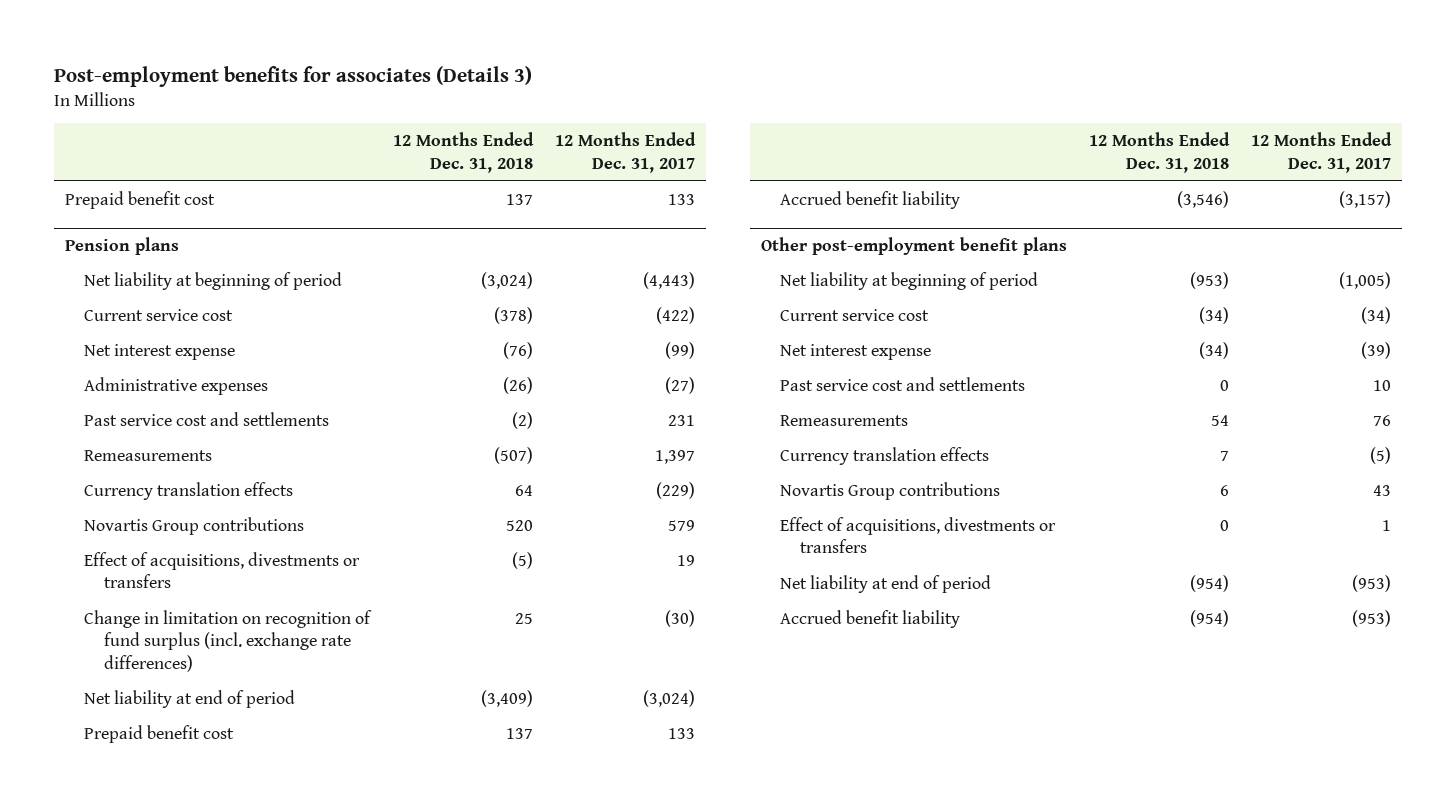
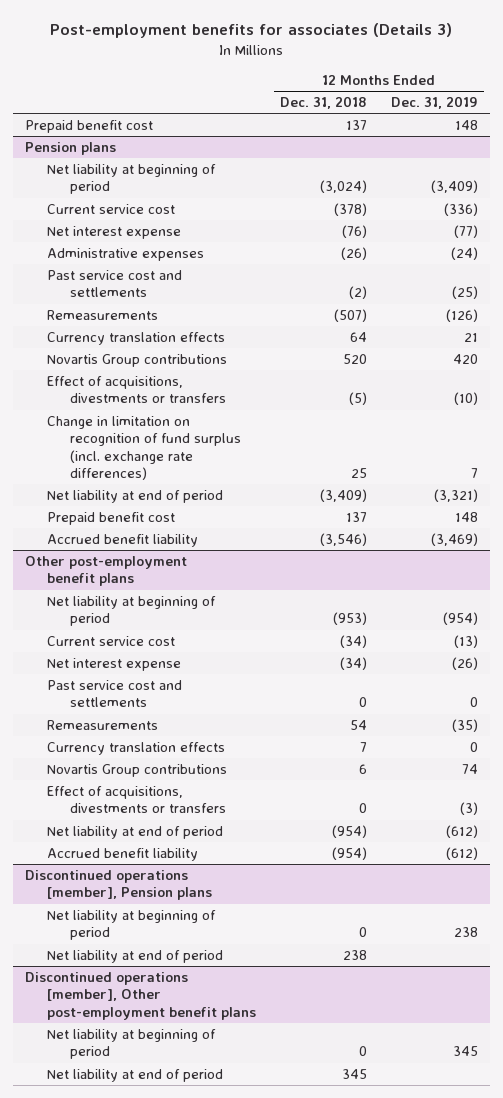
- | 12 Months Ended Dec. 31, 2018 | 12 Months Ended Dec. 31, 2017
+ | 12 Months Ended Dec. 31, 2018 | 12 Months Ended Dec. 31, 2019
+ Discontinued operations [member], Pension plans
+ Net liability at beginning of period | 0 | 238
+ Net liability at end of period | 238 |
+ Discontinued operations [member], Other post-employment benefit plans
+ Net liability at beginning of period | 0 | 345
+ Net liability at end of period | 345 |

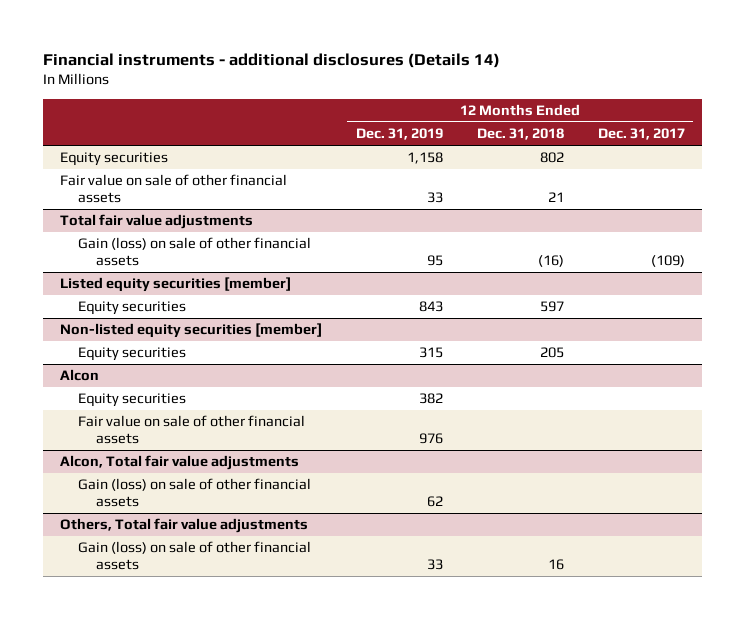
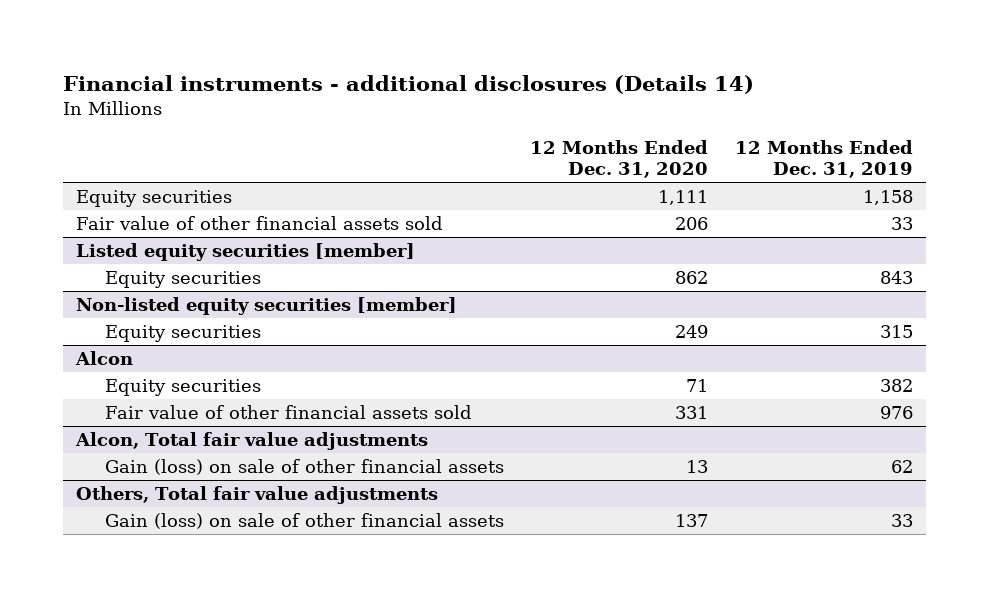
- | 12 Months Ended Dec. 31, 2019 | 12 Months Ended Dec. 31, 2018 | 12 Months Ended Dec. 31, 2017
+ | 12 Months Ended Dec. 31, 2020 | 12 Months Ended Dec. 31, 2019
- Fair value on sale of other financial assets | 33 | 21 |
- Total fair value adjustments
- Gain (loss) on sale of other financial assets | 95 | (16) | (109)
+ Fair value of other financial assets sold | 206 | 33
@ Alcon
- Fair value on sale of other financial assets | 976 | |
+ Fair value of other financial assets sold | 331 | 976

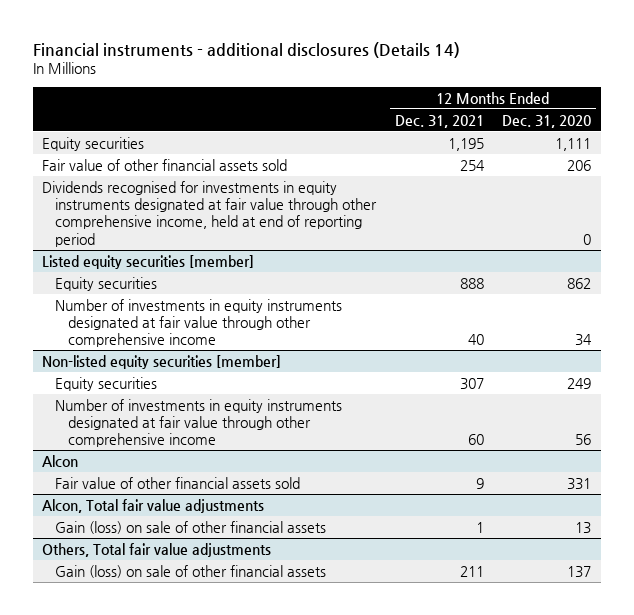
- | 12 Months Ended Dec. 31, 2020 | 12 Months Ended Dec. 31, 2019
+ | 12 Months Ended Dec. 31, 2021 | 12 Months Ended Dec. 31, 2020
+ Dividends recognised for investments in equity instruments designated at fair value through other comprehensive income, held at end of reporting period | | 0
@ Listed equity securities [member]
+ Number of investments in equity instruments designated at fair value through other comprehensive income | 40 | 34
@ Non-listed equity securities [member]
+ Number of investments in equity instruments designated at fair value through other comprehensive income | 60 | 56
@ Alcon
- Equity securities | 71 | 382

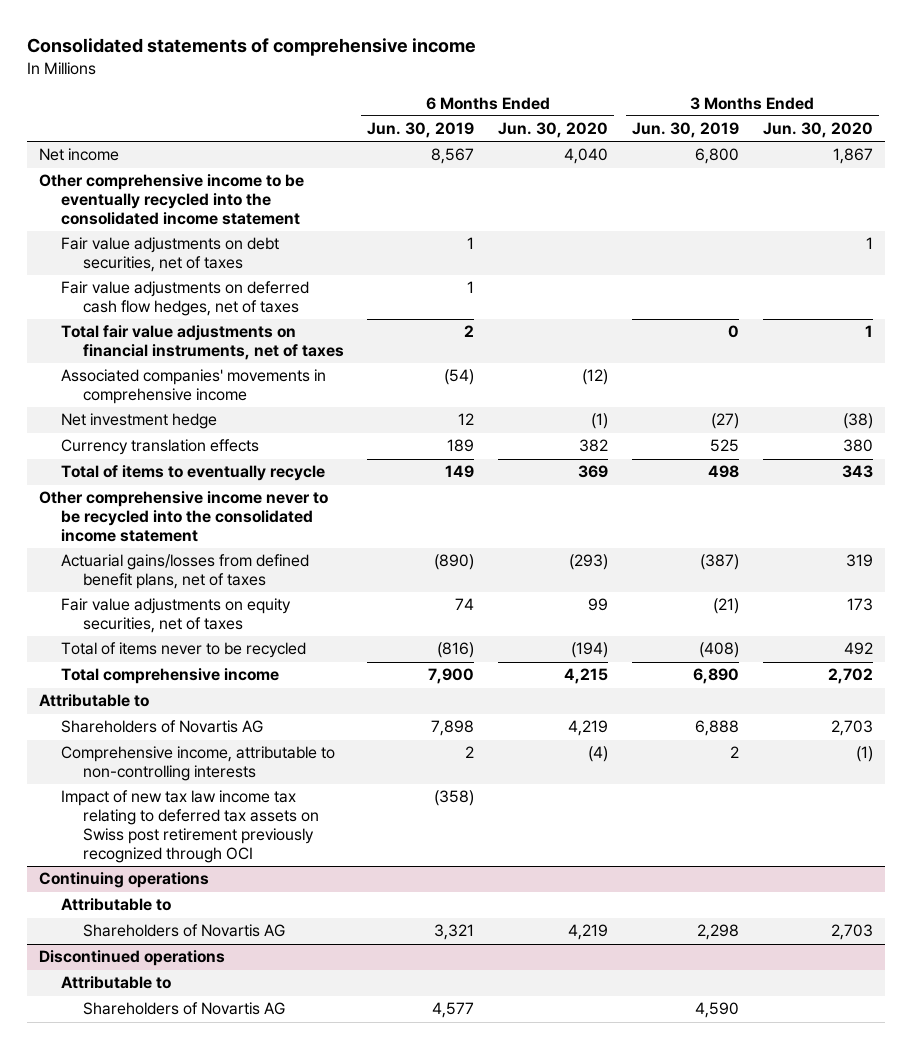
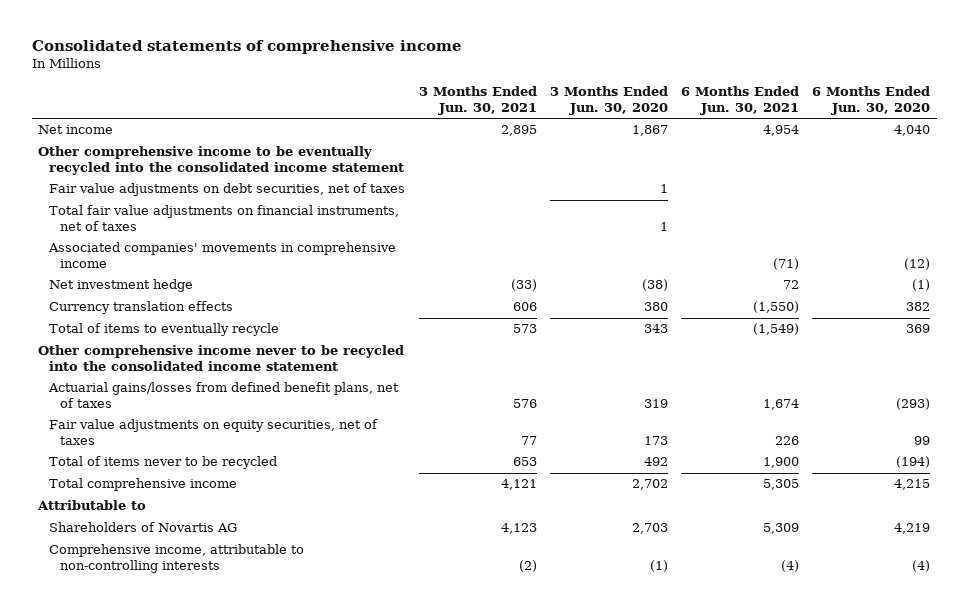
- | 6 Months Ended Jun. 30, 2019 | 6 Months Ended Jun. 30, 2020 | 3 Months Ended Jun. 30, 2019 | 3 Months Ended Jun. 30, 2020
+ | 3 Months Ended Jun. 30, 2021 | 3 Months Ended Jun. 30, 2020 | 6 Months Ended Jun. 30, 2021 | 6 Months Ended Jun. 30, 2020
- Fair value adjustments on deferred cash flow hedges, net of taxes | 1 | | |
- Impact of new tax law income tax relating to deferred tax assets on Swiss post retirement previously recognized through OCI | (358) | | |
- Continuing operations
- Attributable to
- Shareholders of Novartis AG | 3,321 | 4,219 | 2,298 | 2,703
- Discontinued operations
- Attributable to
- Shareholders of Novartis AG | 4,577 | | 4,590 |

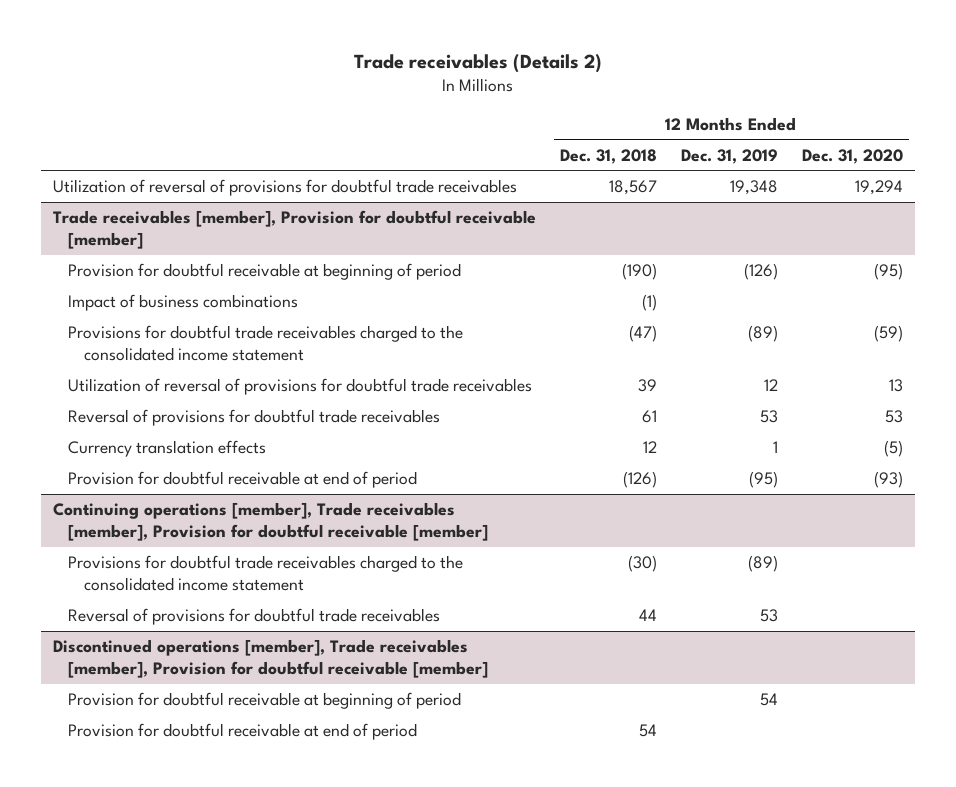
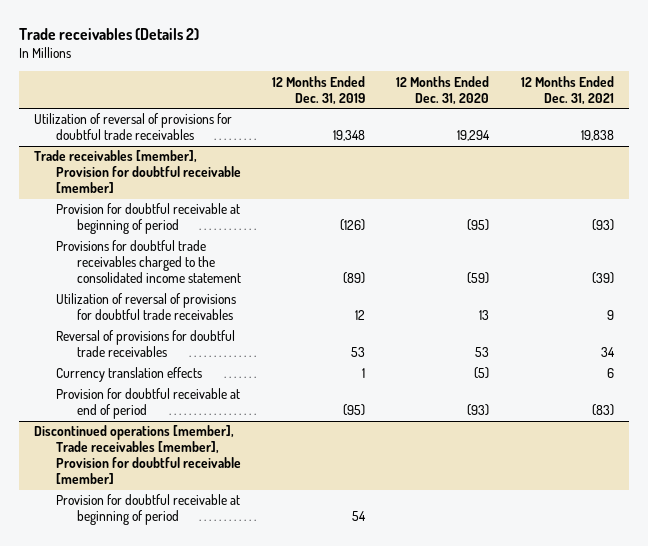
- | 12 Months Ended Dec. 31, 2018 | 12 Months Ended Dec. 31, 2019 | 12 Months Ended Dec. 31, 2020
+ | 12 Months Ended Dec. 31, 2019 | 12 Months Ended Dec. 31, 2020 | 12 Months Ended Dec. 31, 2021
@ Trade receivables [member], Provision for doubtful receivable [member]
- Impact of business combinations | (1) | |
- Continuing operations [member], Trade receivables [member], Provision for doubtful receivable [member]
- Provisions for doubtful trade receivables charged to the consolidated income statement | (30) | (89) |
- Reversal of provisions for doubtful trade receivables | 44 | 53 |
@ Discontinued operations [member], Trade receivables [member], Provision for doubtful receivable [member]
- Provision for doubtful receivable at end of period | 54 | |

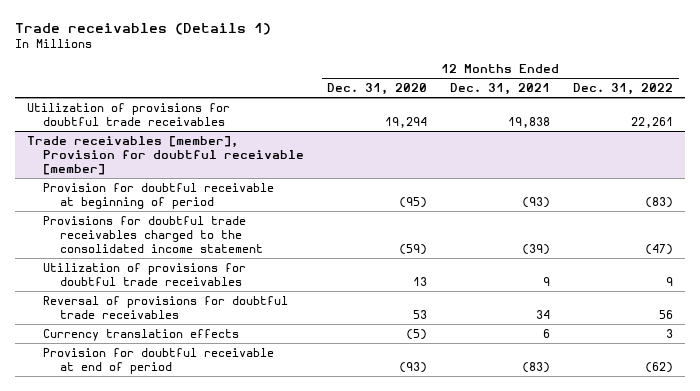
- Trade receivables (Details 2)
+ Trade receivables (Details 1)
- | 12 Months Ended Dec. 31, 2019 | 12 Months Ended Dec. 31, 2020 | 12 Months Ended Dec. 31, 2021
+ | 12 Months Ended Dec. 31, 2020 | 12 Months Ended Dec. 31, 2021 | 12 Months Ended Dec. 31, 2022
- Utilization of reversal of provisions for doubtful trade receivables | 19,348 | 19,294 | 19,838
+ Utilization of provisions for doubtful trade receivables | 19,294 | 19,838 | 22,261
@ Trade receivables [member], Provision for doubtful receivable [member]
- Utilization of reversal of provisions for doubtful trade receivables | 12 | 13 | 9
+ Utilization of provisions for doubtful trade receivables | 13 | 9 | 9
- Discontinued operations [member], Trade receivables [member], Provision for doubtful receivable [member]
- Provision for doubtful receivable at beginning of period | 54 | |

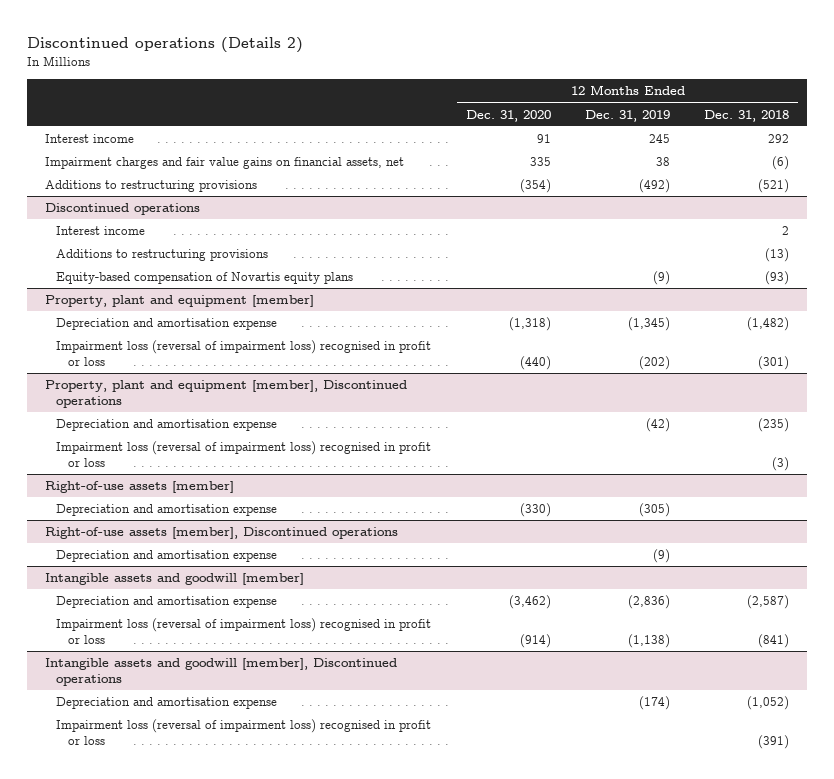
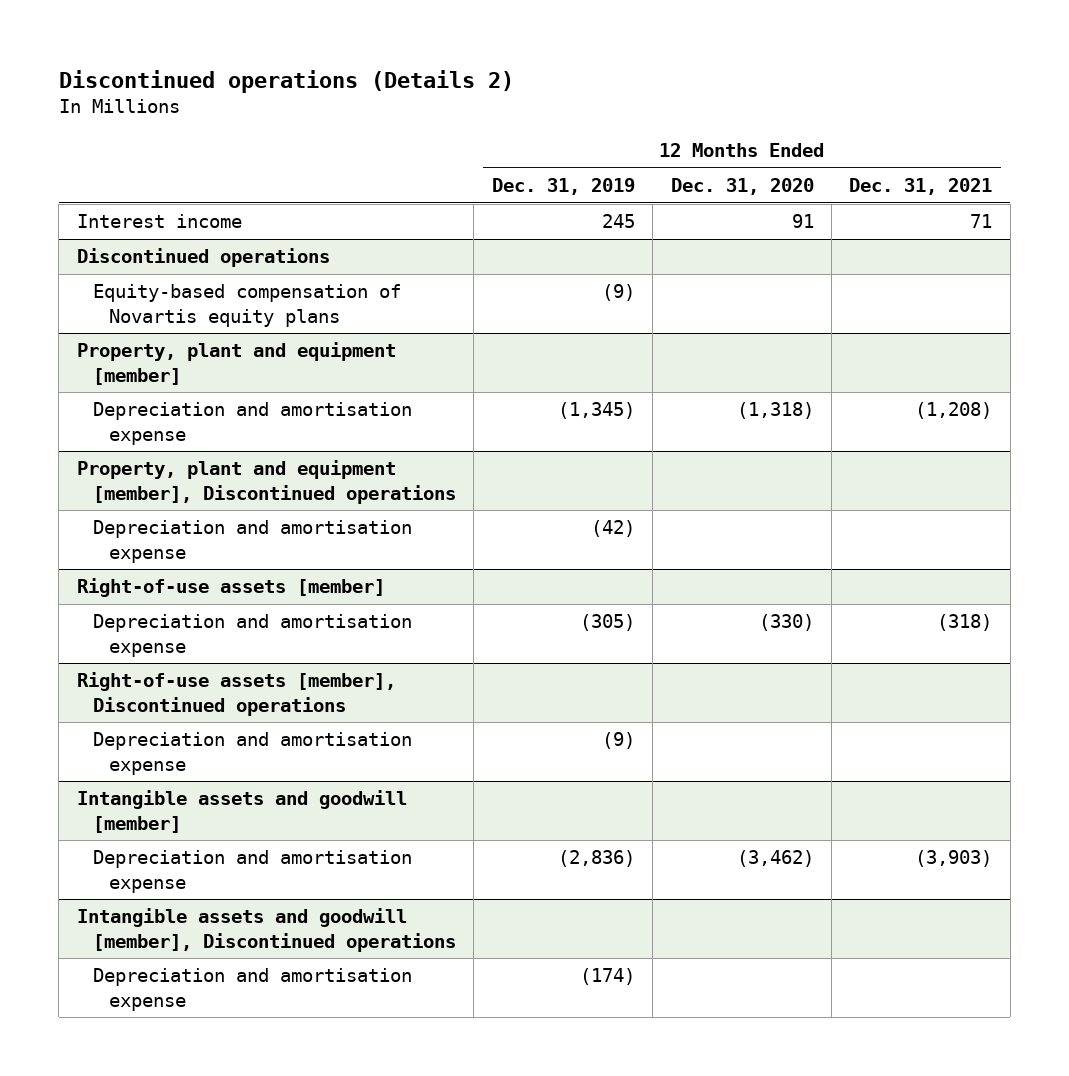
- | 12 Months Ended Dec. 31, 2020 | 12 Months Ended Dec. 31, 2019 | 12 Months Ended Dec. 31, 2018
+ | 12 Months Ended Dec. 31, 2019 | 12 Months Ended Dec. 31, 2020 | 12 Months Ended Dec. 31, 2021
- Impairment charges and fair value gains on financial assets, net | 335 | 38 | (6)
- Additions to restructuring provisions | (354) | (492) | (521)
@ Discontinued operations
- Interest income | | | 2
- Additions to restructuring provisions | | | (13)
@ Property, plant and equipment [member]
- Impairment loss (reversal of impairment loss) recognised in profit or loss | (440) | (202) | (301)
@ Property, plant and equipment [member], Discontinued operations
- Impairment loss (reversal of impairment loss) recognised in profit or loss | | | (3)
@ Intangible assets and goodwill [member]
- Impairment loss (reversal of impairment loss) recognised in profit or loss | (914) | (1,138) | (841)
@ Intangible assets and goodwill [member], Discontinued operations
- Impairment loss (reversal of impairment loss) recognised in profit or loss | | | (391)

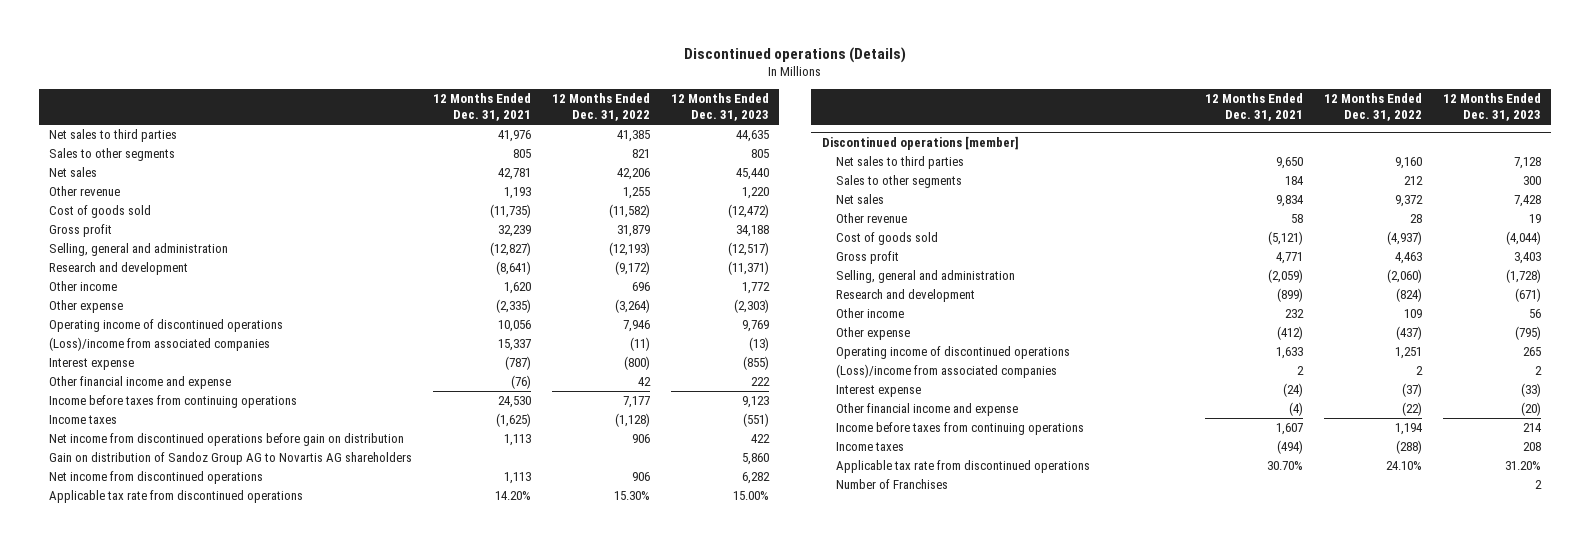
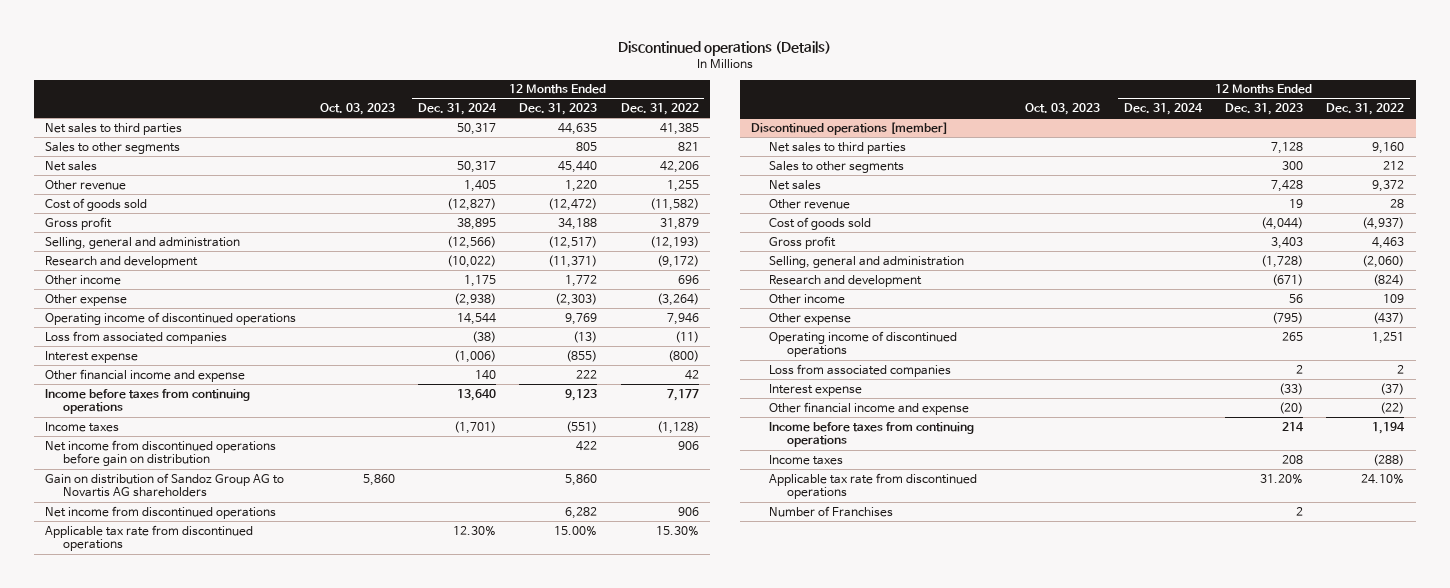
- | 12 Months Ended Dec. 31, 2021 | 12 Months Ended Dec. 31, 2022 | 12 Months Ended Dec. 31, 2023
+ | Oct. 03, 2023 | 12 Months Ended Dec. 31, 2024 | 12 Months Ended Dec. 31, 2023 | 12 Months Ended Dec. 31, 2022
- (Loss)/income from associated companies | 15,337 | (11) | (13)
+ Loss from associated companies | | (38) | (13) | (11)
@ Discontinued operations [member]
- (Loss)/income from associated companies | 2 | 2 | 2
+ Loss from associated companies | | | 2 | 2

